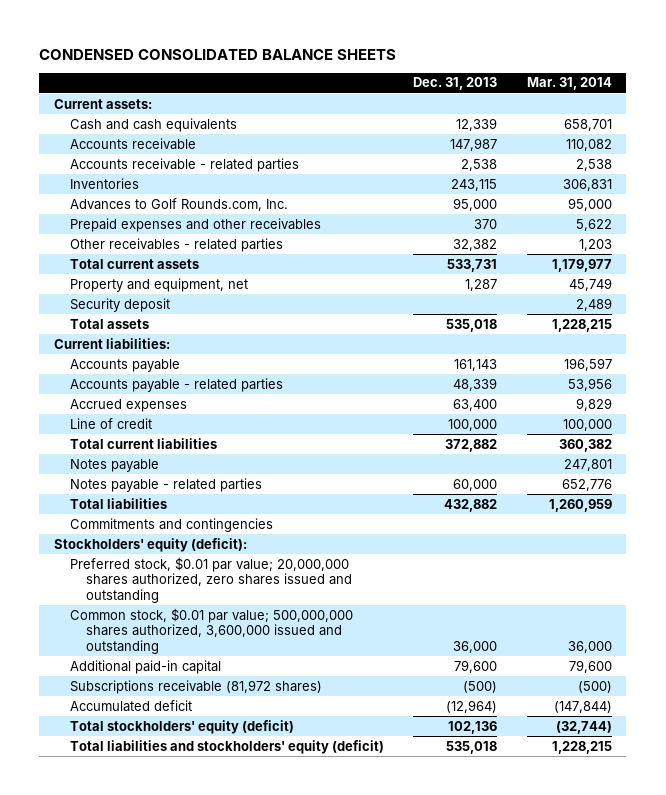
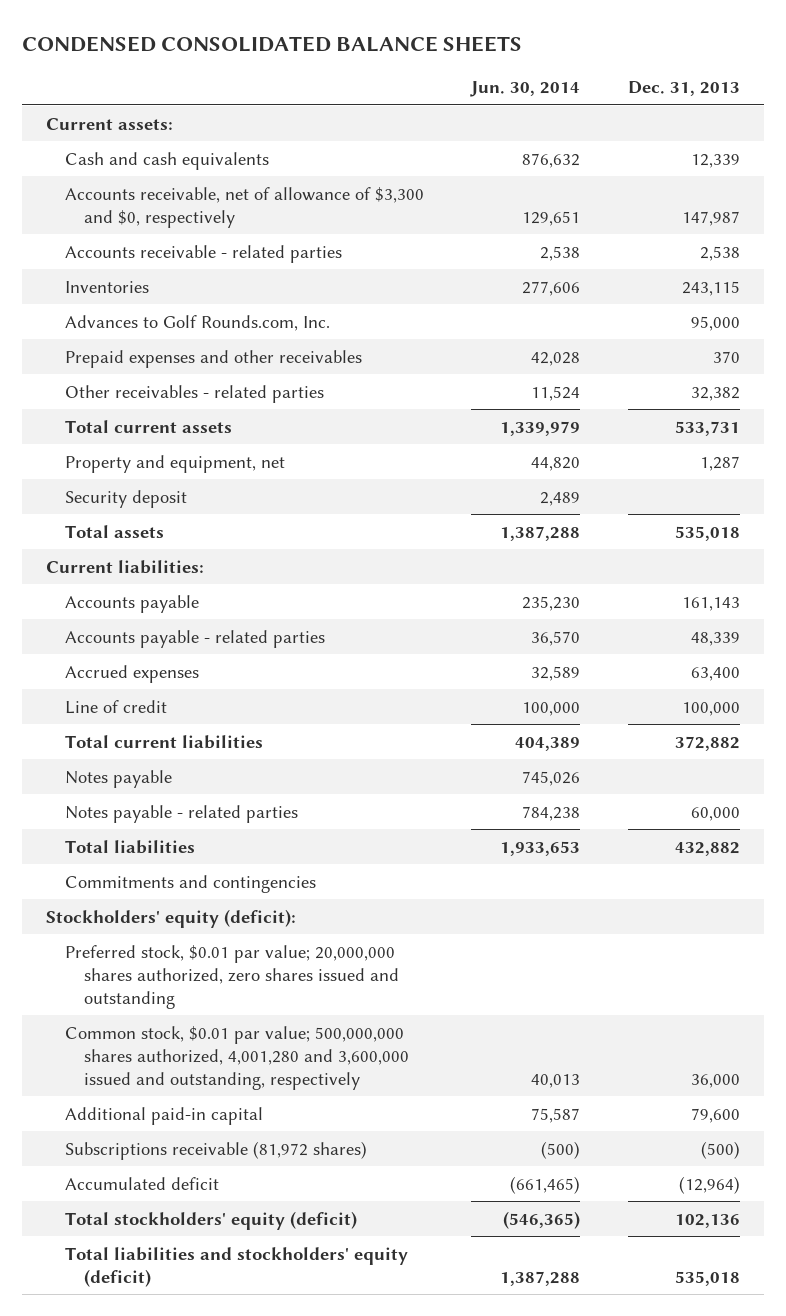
- | Dec. 31, 2013 | Mar. 31, 2014
+ | Jun. 30, 2014 | Dec. 31, 2013
- Accounts receivable | 147,987 | 110,082
+ Accounts receivable, net of allowance of $3,300 and $0, respectively | 129,651 | 147,987
- Common stock, $0.01 par value; 500,000,000 shares authorized, 3,600,000 issued and outstanding | 36,000 | 36,000
+ Common stock, $0.01 par value; 500,000,000 shares authorized, 4,001,280 and 3,600,000 issued and outstanding, respectively | 40,013 | 36,000

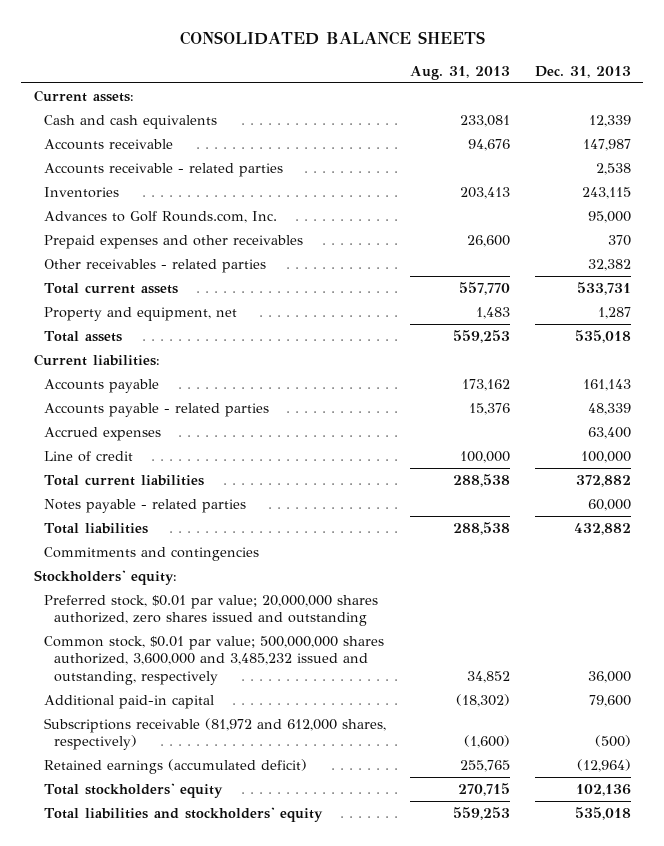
- CONDENSED CONSOLIDATED BALANCE SHEETS
+ CONSOLIDATED BALANCE SHEETS
- | Jun. 30, 2014 | Dec. 31, 2013
+ | Aug. 31, 2013 | Dec. 31, 2013
- Accounts receivable, net of allowance of $3,300 and $0, respectively | 129,651 | 147,987
+ Accounts receivable | 94,676 | 147,987
- Security deposit | 2,489 |
- Notes payable | 745,026 |
- Stockholders' equity (deficit):
+ Stockholders' equity:
- Common stock, $0.01 par value; 500,000,000 shares authorized, 4,001,280 and 3,600,000 issued and outstanding, respectively | 40,013 | 36,000
+ Common stock, $0.01 par value; 500,000,000 shares authorized, 3,600,000 and 3,485,232 issued and outstanding, respectively | 34,852 | 36,000
- Subscriptions receivable (81,972 shares) | (500) | (500)
- Accumulated deficit | (661,465) | (12,964)
- Total stockholders' equity (deficit) | (546,365) | 102,136
- Total liabilities and stockholders' equity (deficit) | 1,387,288 | 535,018
+ Subscriptions receivable (81,972 and 612,000 shares, respectively) | (1,600) | (500)
+ Retained earnings (accumulated deficit) | 255,765 | (12,964)
+ Total stockholders' equity | 270,715 | 102,136
+ Total liabilities and stockholders' equity | 559,253 | 535,018

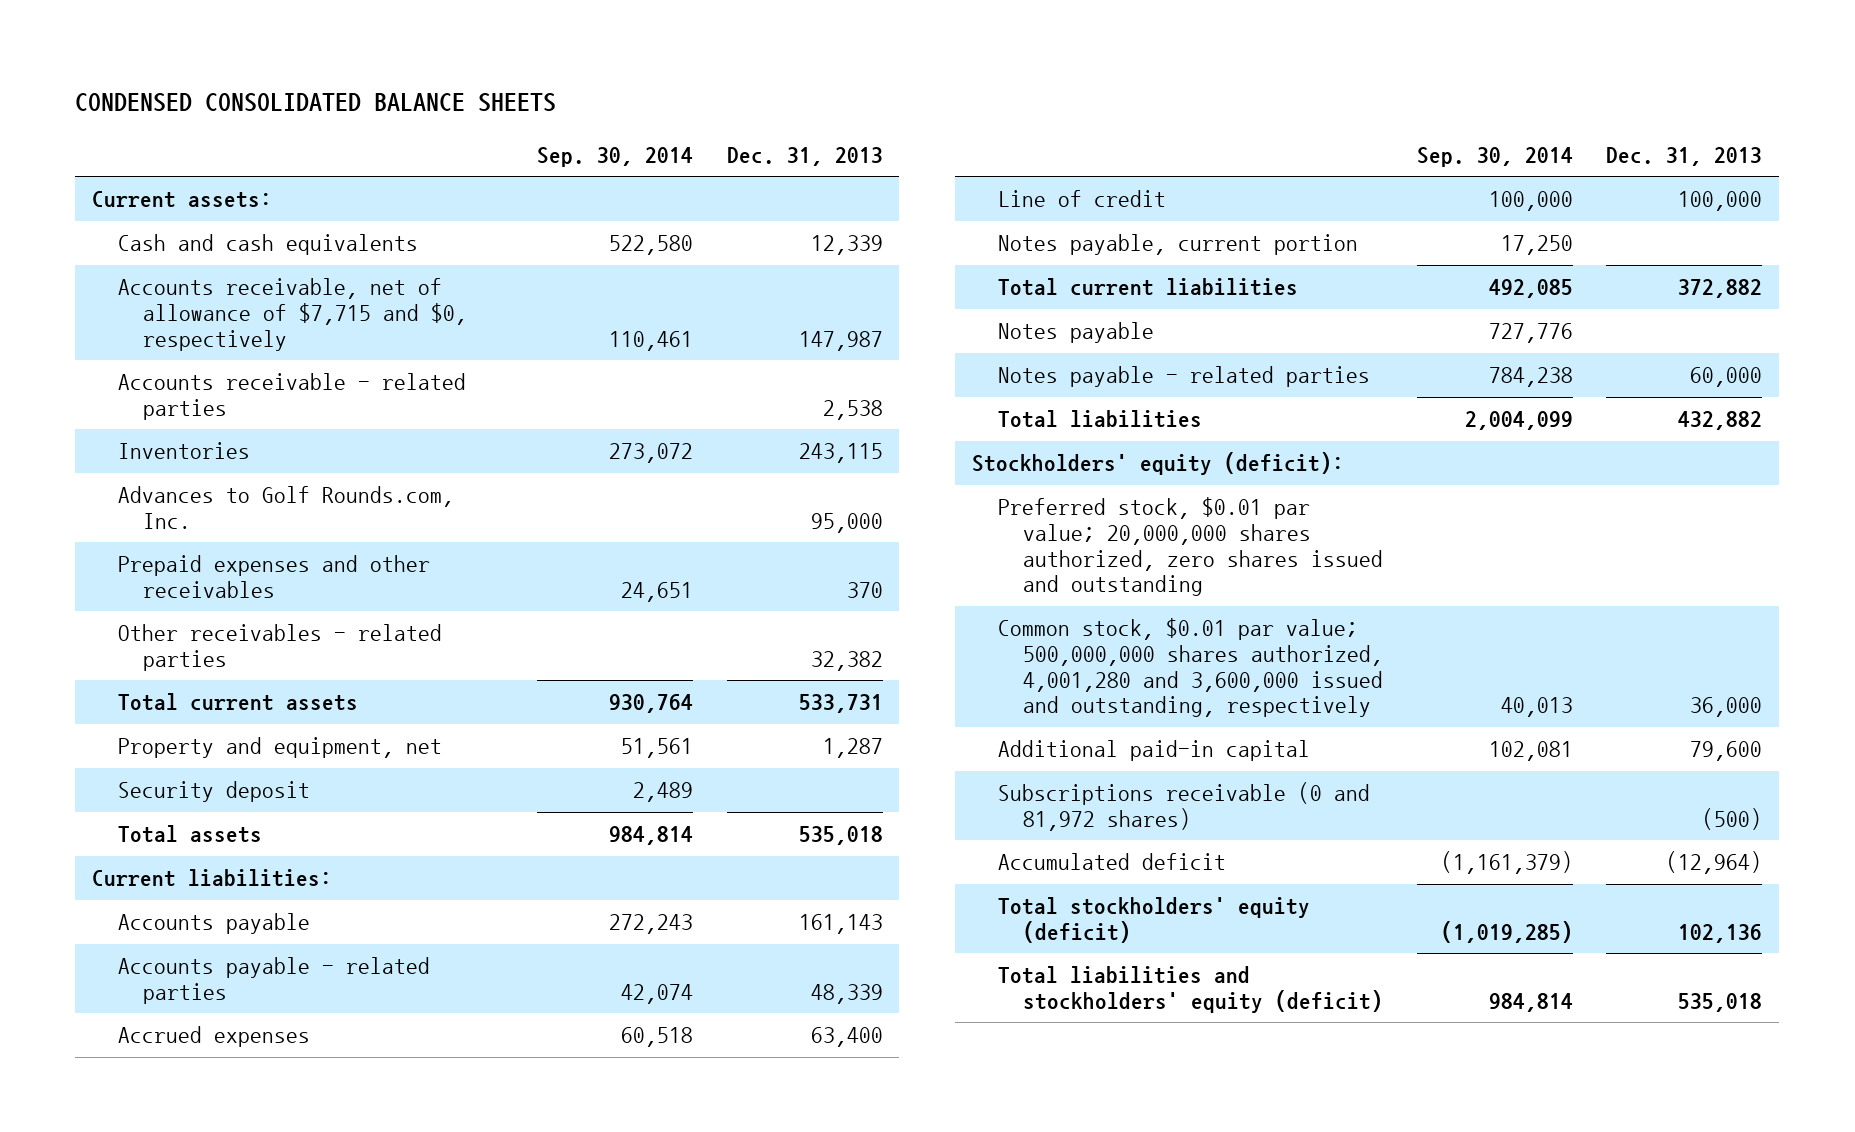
- CONSOLIDATED BALANCE SHEETS
+ CONDENSED CONSOLIDATED BALANCE SHEETS
- | Aug. 31, 2013 | Dec. 31, 2013
+ | Sep. 30, 2014 | Dec. 31, 2013
- Accounts receivable | 94,676 | 147,987
+ Accounts receivable, net of allowance of $7,715 and $0, respectively | 110,461 | 147,987
+ Security deposit | 2,489 |
+ Notes payable, current portion | 17,250 |
+ Notes payable | 727,776 |
- Commitments and contingencies
- Stockholders' equity:
+ Stockholders' equity (deficit):
- Common stock, $0.01 par value; 500,000,000 shares authorized, 3,600,000 and 3,485,232 issued and outstanding, respectively | 34,852 | 36,000
+ Common stock, $0.01 par value; 500,000,000 shares authorized, 4,001,280 and 3,600,000 issued and outstanding, respectively | 40,013 | 36,000
- Subscriptions receivable (81,972 and 612,000 shares, respectively) | (1,600) | (500)
- Retained earnings (accumulated deficit) | 255,765 | (12,964)
- Total stockholders' equity | 270,715 | 102,136
- Total liabilities and stockholders' equity | 559,253 | 535,018
+ Subscriptions receivable (0 and 81,972 shares) | | (500)
+ Accumulated deficit | (1,161,379) | (12,964)
+ Total stockholders' equity (deficit) | (1,019,285) | 102,136
+ Total liabilities and stockholders' equity (deficit) | 984,814 | 535,018

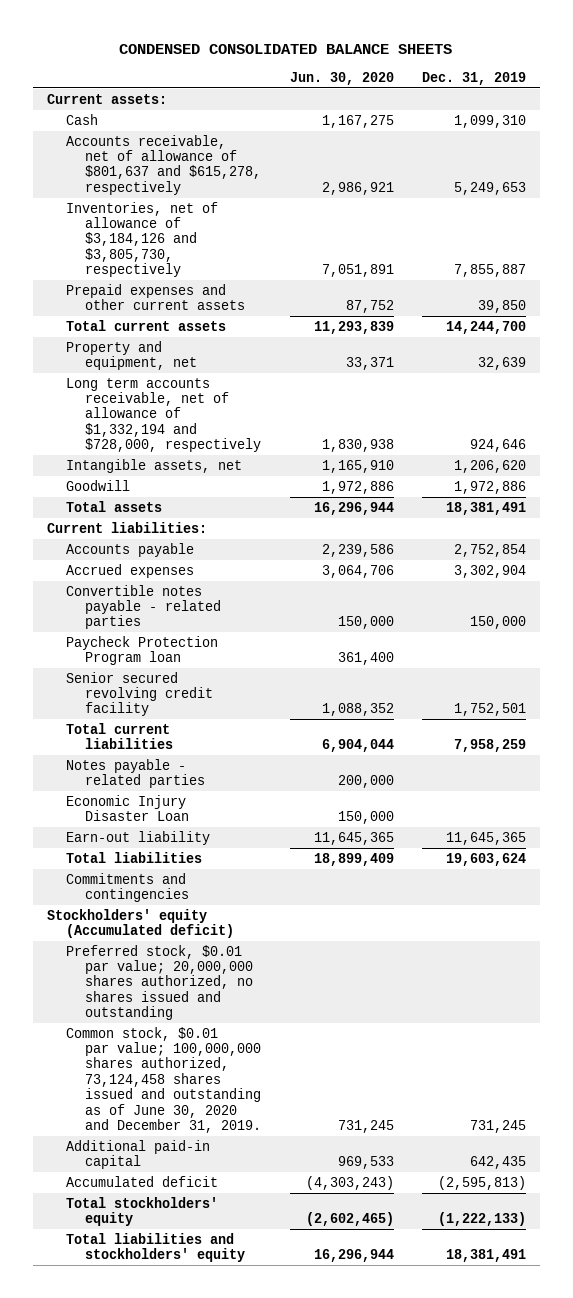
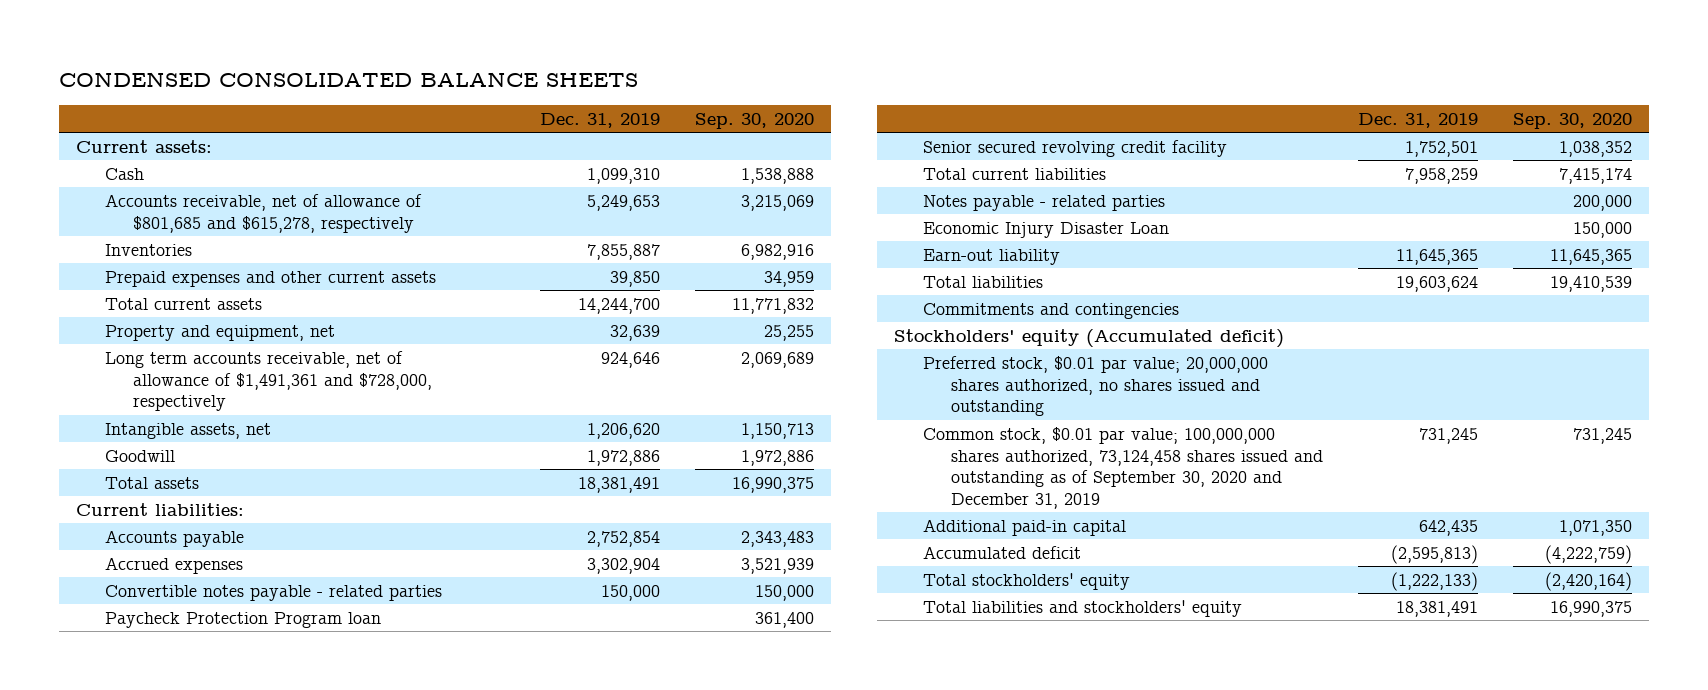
- | Jun. 30, 2020 | Dec. 31, 2019
+ | Dec. 31, 2019 | Sep. 30, 2020
- Accounts receivable, net of allowance of $801,637 and $615,278, respectively | 2,986,921 | 5,249,653
- Inventories, net of allowance of $3,184,126 and $3,805,730, respectively | 7,051,891 | 7,855,887
+ Accounts receivable, net of allowance of $801,685 and $615,278, respectively | 5,249,653 | 3,215,069
+ Inventories | 7,855,887 | 6,982,916
- Long term accounts receivable, net of allowance of $1,332,194 and $728,000, respectively | 1,830,938 | 924,646
+ Long term accounts receivable, net of allowance of $1,491,361 and $728,000, respectively | 924,646 | 2,069,689
- Common stock, $0.01 par value; 100,000,000 shares authorized, 73,124,458 shares issued and outstanding as of June 30, 2020 and December 31, 2019. | 731,245 | 731,245
+ Common stock, $0.01 par value; 100,000,000 shares authorized, 73,124,458 shares issued and outstanding as of September 30, 2020 and December 31, 2019 | 731,245 | 731,245

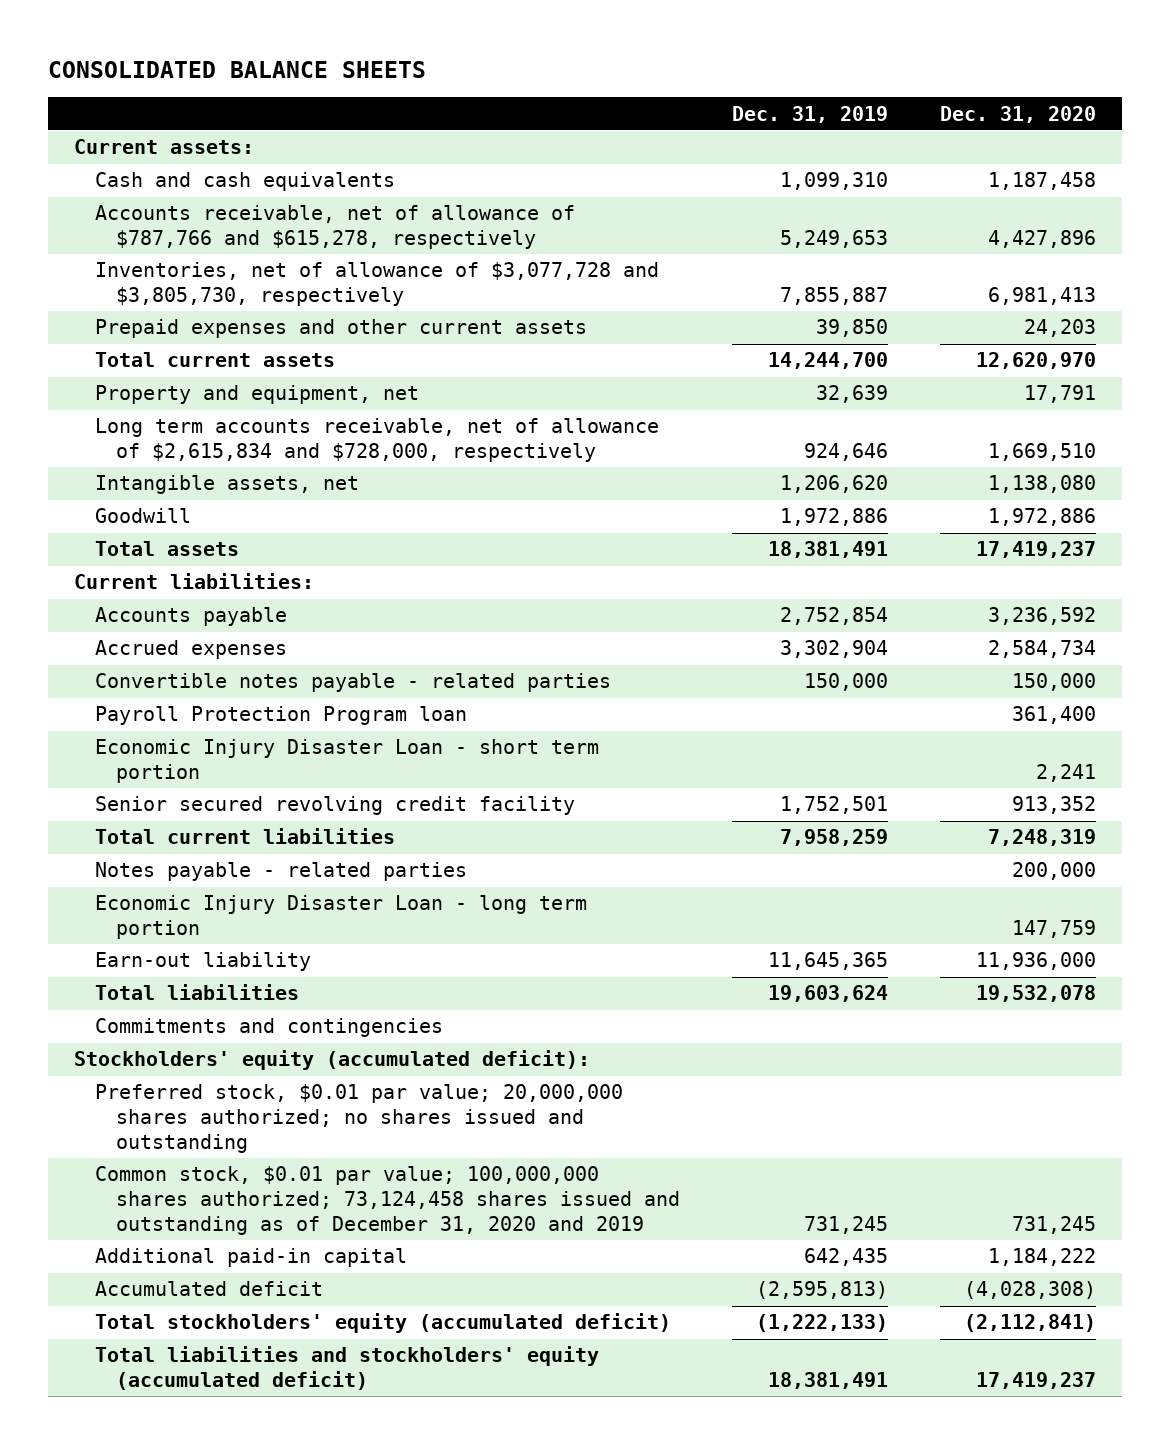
- CONDENSED CONSOLIDATED BALANCE SHEETS
+ CONSOLIDATED BALANCE SHEETS
- | Dec. 31, 2019 | Sep. 30, 2020
+ | Dec. 31, 2019 | Dec. 31, 2020
- Cash | 1,099,310 | 1,538,888
- Accounts receivable, net of allowance of $801,685 and $615,278, respectively | 5,249,653 | 3,215,069
- Inventories | 7,855,887 | 6,982,916
+ Cash and cash equivalents | 1,099,310 | 1,187,458
+ Accounts receivable, net of allowance of $787,766 and $615,278, respectively | 5,249,653 | 4,427,896
+ Inventories, net of allowance of $3,077,728 and $3,805,730, respectively | 7,855,887 | 6,981,413
- Long term accounts receivable, net of allowance of $1,491,361 and $728,000, respectively | 924,646 | 2,069,689
+ Long term accounts receivable, net of allowance of $2,615,834 and $728,000, respectively | 924,646 | 1,669,510
- Paycheck Protection Program loan | | 361,400
+ Payroll Protection Program loan | | 361,400
+ Economic Injury Disaster Loan - short term portion | | 2,241
- Economic Injury Disaster Loan | | 150,000
+ Economic Injury Disaster Loan - long term portion | | 147,759
- Stockholders' equity (Accumulated deficit)
- Preferred stock, $0.01 par value; 20,000,000 shares authorized, no shares issued and outstanding
- Common stock, $0.01 par value; 100,000,000 shares authorized, 73,124,458 shares issued and outstanding as of September 30, 2020 and December 31, 2019 | 731,245 | 731,245
+ Stockholders' equity (accumulated deficit):
+ Preferred stock, $0.01 par value; 20,000,000 shares authorized; no shares issued and outstanding
+ Common stock, $0.01 par value; 100,000,000 shares authorized; 73,124,458 shares issued and outstanding as of December 31, 2020 and 2019 | 731,245 | 731,245
- Total stockholders' equity | (1,222,133) | (2,420,164)
- Total liabilities and stockholders' equity | 18,381,491 | 16,990,375
+ Total stockholders' equity (accumulated deficit) | (1,222,133) | (2,112,841)
+ Total liabilities and stockholders' equity (accumulated deficit) | 18,381,491 | 17,419,237

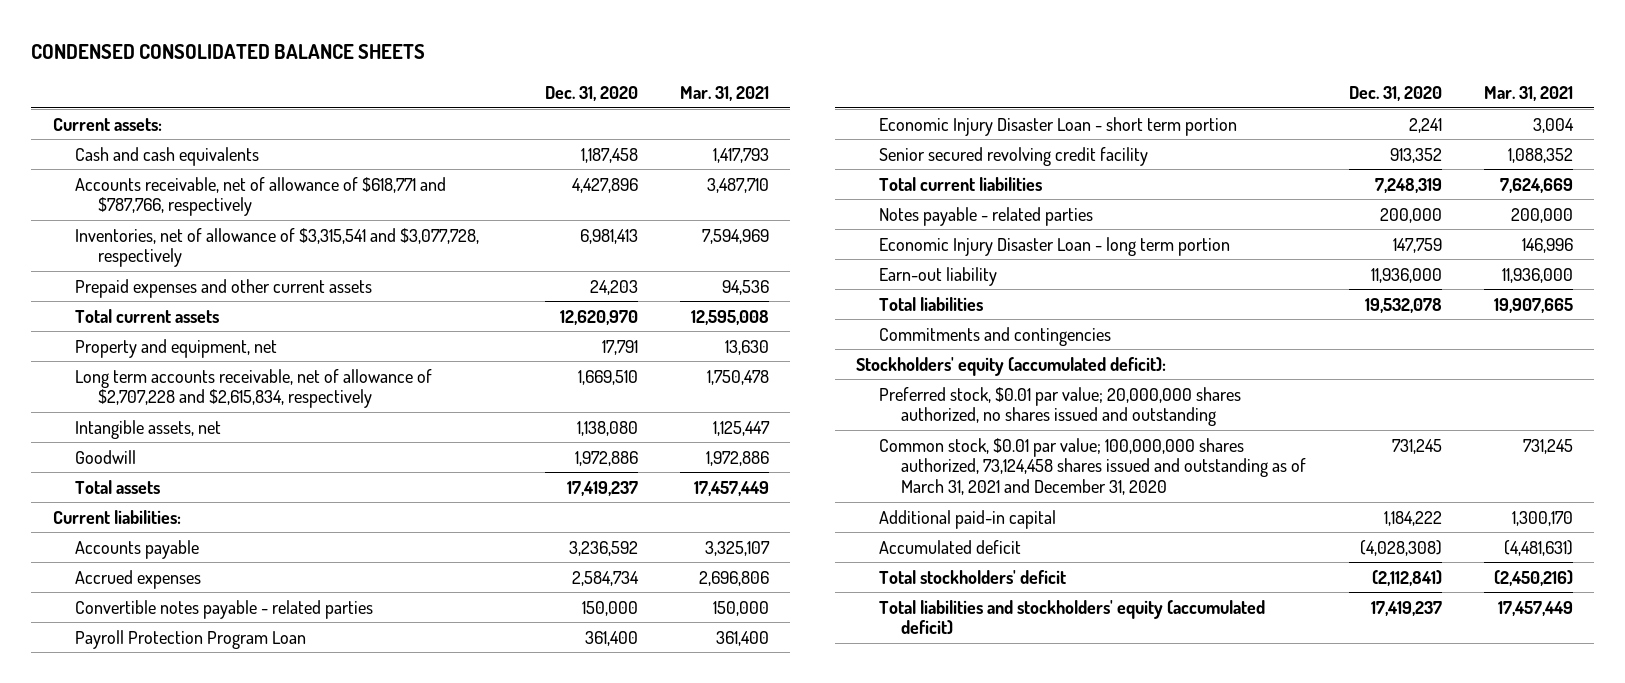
- CONSOLIDATED BALANCE SHEETS
+ CONDENSED CONSOLIDATED BALANCE SHEETS
- | Dec. 31, 2019 | Dec. 31, 2020
+ | Dec. 31, 2020 | Mar. 31, 2021
- Accounts receivable, net of allowance of $787,766 and $615,278, respectively | 5,249,653 | 4,427,896
- Inventories, net of allowance of $3,077,728 and $3,805,730, respectively | 7,855,887 | 6,981,413
+ Accounts receivable, net of allowance of $618,771 and $787,766, respectively | 4,427,896 | 3,487,710
+ Inventories, net of allowance of $3,315,541 and $3,077,728, respectively | 6,981,413 | 7,594,969
- Long term accounts receivable, net of allowance of $2,615,834 and $728,000, respectively | 924,646 | 1,669,510
+ Long term accounts receivable, net of allowance of $2,707,228 and $2,615,834, respectively | 1,669,510 | 1,750,478
- Payroll Protection Program loan | | 361,400
+ Payroll Protection Program Loan | 361,400 | 361,400
- Preferred stock, $0.01 par value; 20,000,000 shares authorized; no shares issued and outstanding
- Common stock, $0.01 par value; 100,000,000 shares authorized; 73,124,458 shares issued and outstanding as of December 31, 2020 and 2019 | 731,245 | 731,245
+ Preferred stock, $0.01 par value; 20,000,000 shares authorized, no shares issued and outstanding
+ Common stock, $0.01 par value; 100,000,000 shares authorized, 73,124,458 shares issued and outstanding as of March 31, 2021 and December 31, 2020 | 731,245 | 731,245
- Total stockholders' equity (accumulated deficit) | (1,222,133) | (2,112,841)
+ Total stockholders' deficit | (2,112,841) | (2,450,216)

